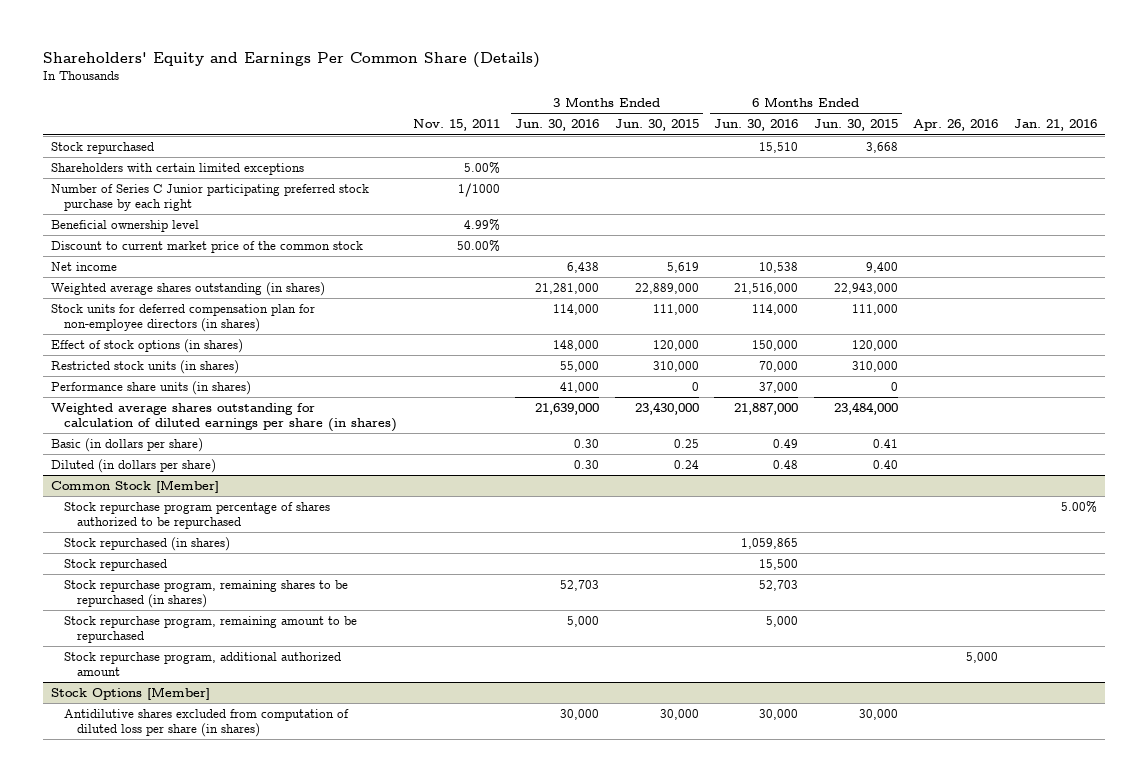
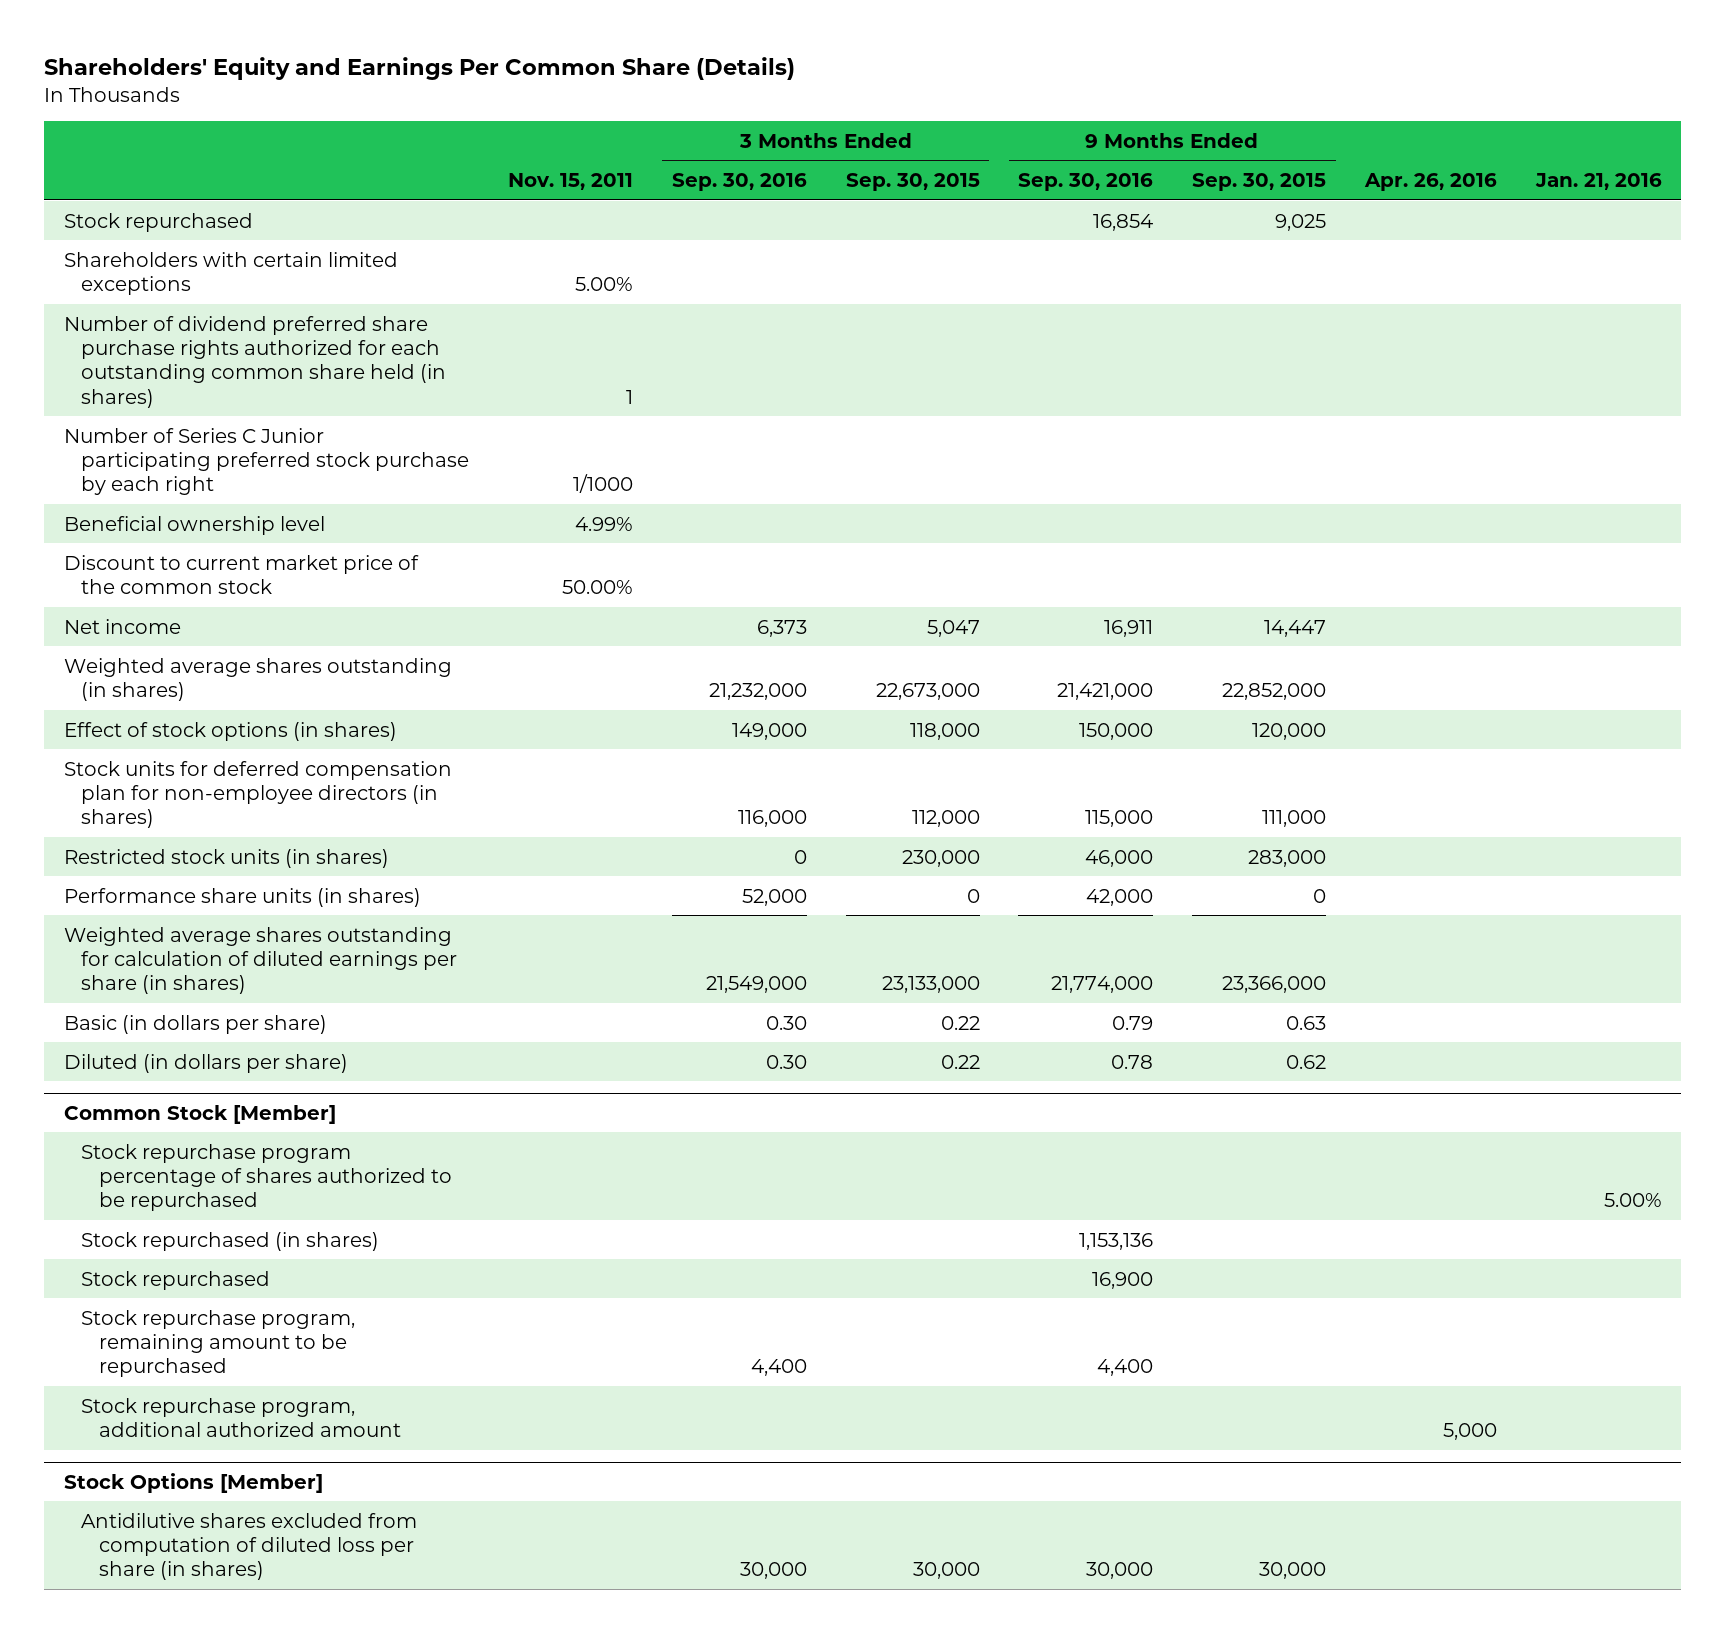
- | Nov. 15, 2011 | 3 Months Ended Jun. 30, 2016 | 3 Months Ended Jun. 30, 2015 | 6 Months Ended Jun. 30, 2016 | 6 Months Ended Jun. 30, 2015 | Apr. 26, 2016 | Jan. 21, 2016
+ | Nov. 15, 2011 | 3 Months Ended Sep. 30, 2016 | 3 Months Ended Sep. 30, 2015 | 9 Months Ended Sep. 30, 2016 | 9 Months Ended Sep. 30, 2015 | Apr. 26, 2016 | Jan. 21, 2016
+ Number of dividend preferred share purchase rights authorized for each outstanding common share held (in shares) | 1 | | | | | |
moved down: Stock units for deferred compensation plan for non-employee directors (in shares) | | 116,000 | 112,000 | 115,000 | 111,000 | |
@ Common Stock [Member]
- Stock repurchase program, remaining shares to be repurchased (in shares) | | 52,703 | | 52,703 | | |

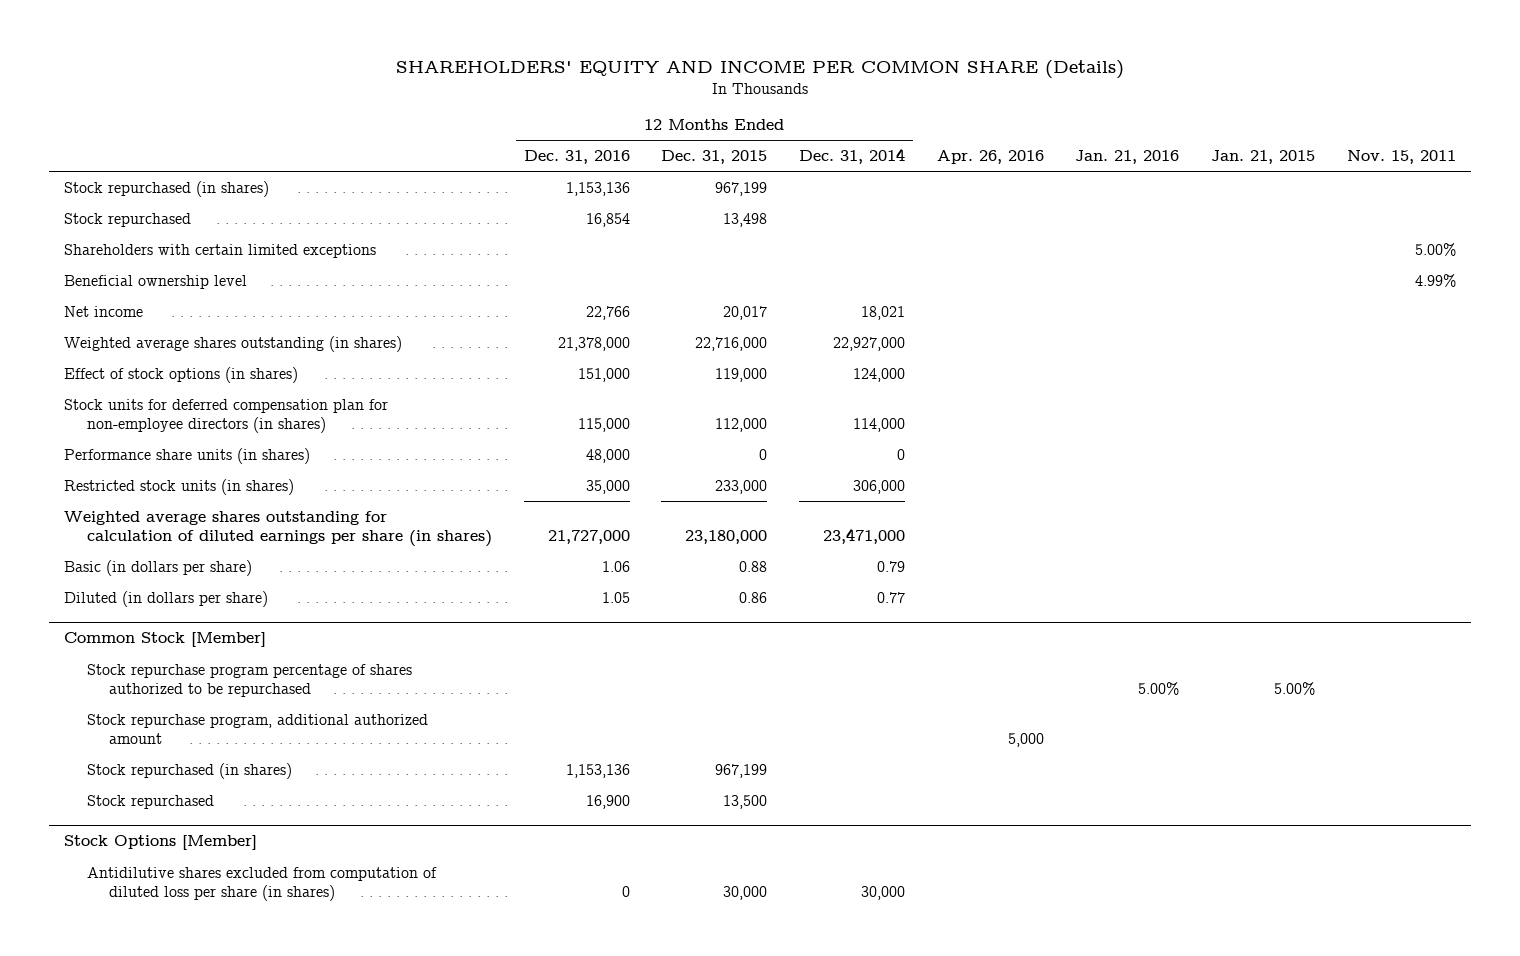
- Shareholders' Equity and Earnings Per Common Share (Details)
+ SHAREHOLDERS' EQUITY AND INCOME PER COMMON SHARE (Details)
- | Nov. 15, 2011 | 3 Months Ended Sep. 30, 2016 | 3 Months Ended Sep. 30, 2015 | 9 Months Ended Sep. 30, 2016 | 9 Months Ended Sep. 30, 2015 | Apr. 26, 2016 | Jan. 21, 2016
+ | 12 Months Ended Dec. 31, 2016 | 12 Months Ended Dec. 31, 2015 | 12 Months Ended Dec. 31, 2014 | Apr. 26, 2016 | Jan. 21, 2016 | Jan. 21, 2015 | Nov. 15, 2011
+ Stock repurchased (in shares) | 1,153,136 | 967,199 | | | | |
- Number of dividend preferred share purchase rights authorized for each outstanding common share held (in shares) | 1 | | | | | |
- Number of Series C Junior participating preferred stock purchase by each right | 1/1000 | | | | | |
- Discount to current market price of the common stock | 50.00% | | | | | |
moved down: Restricted stock units (in shares) | 35,000 | 233,000 | 306,000 | | | |
@ Common Stock [Member]
moved up: Stock repurchase program, additional authorized amount | | | | 5,000 | | |
- Stock repurchase program, remaining amount to be repurchased | | 4,400 | | 4,400 | | |

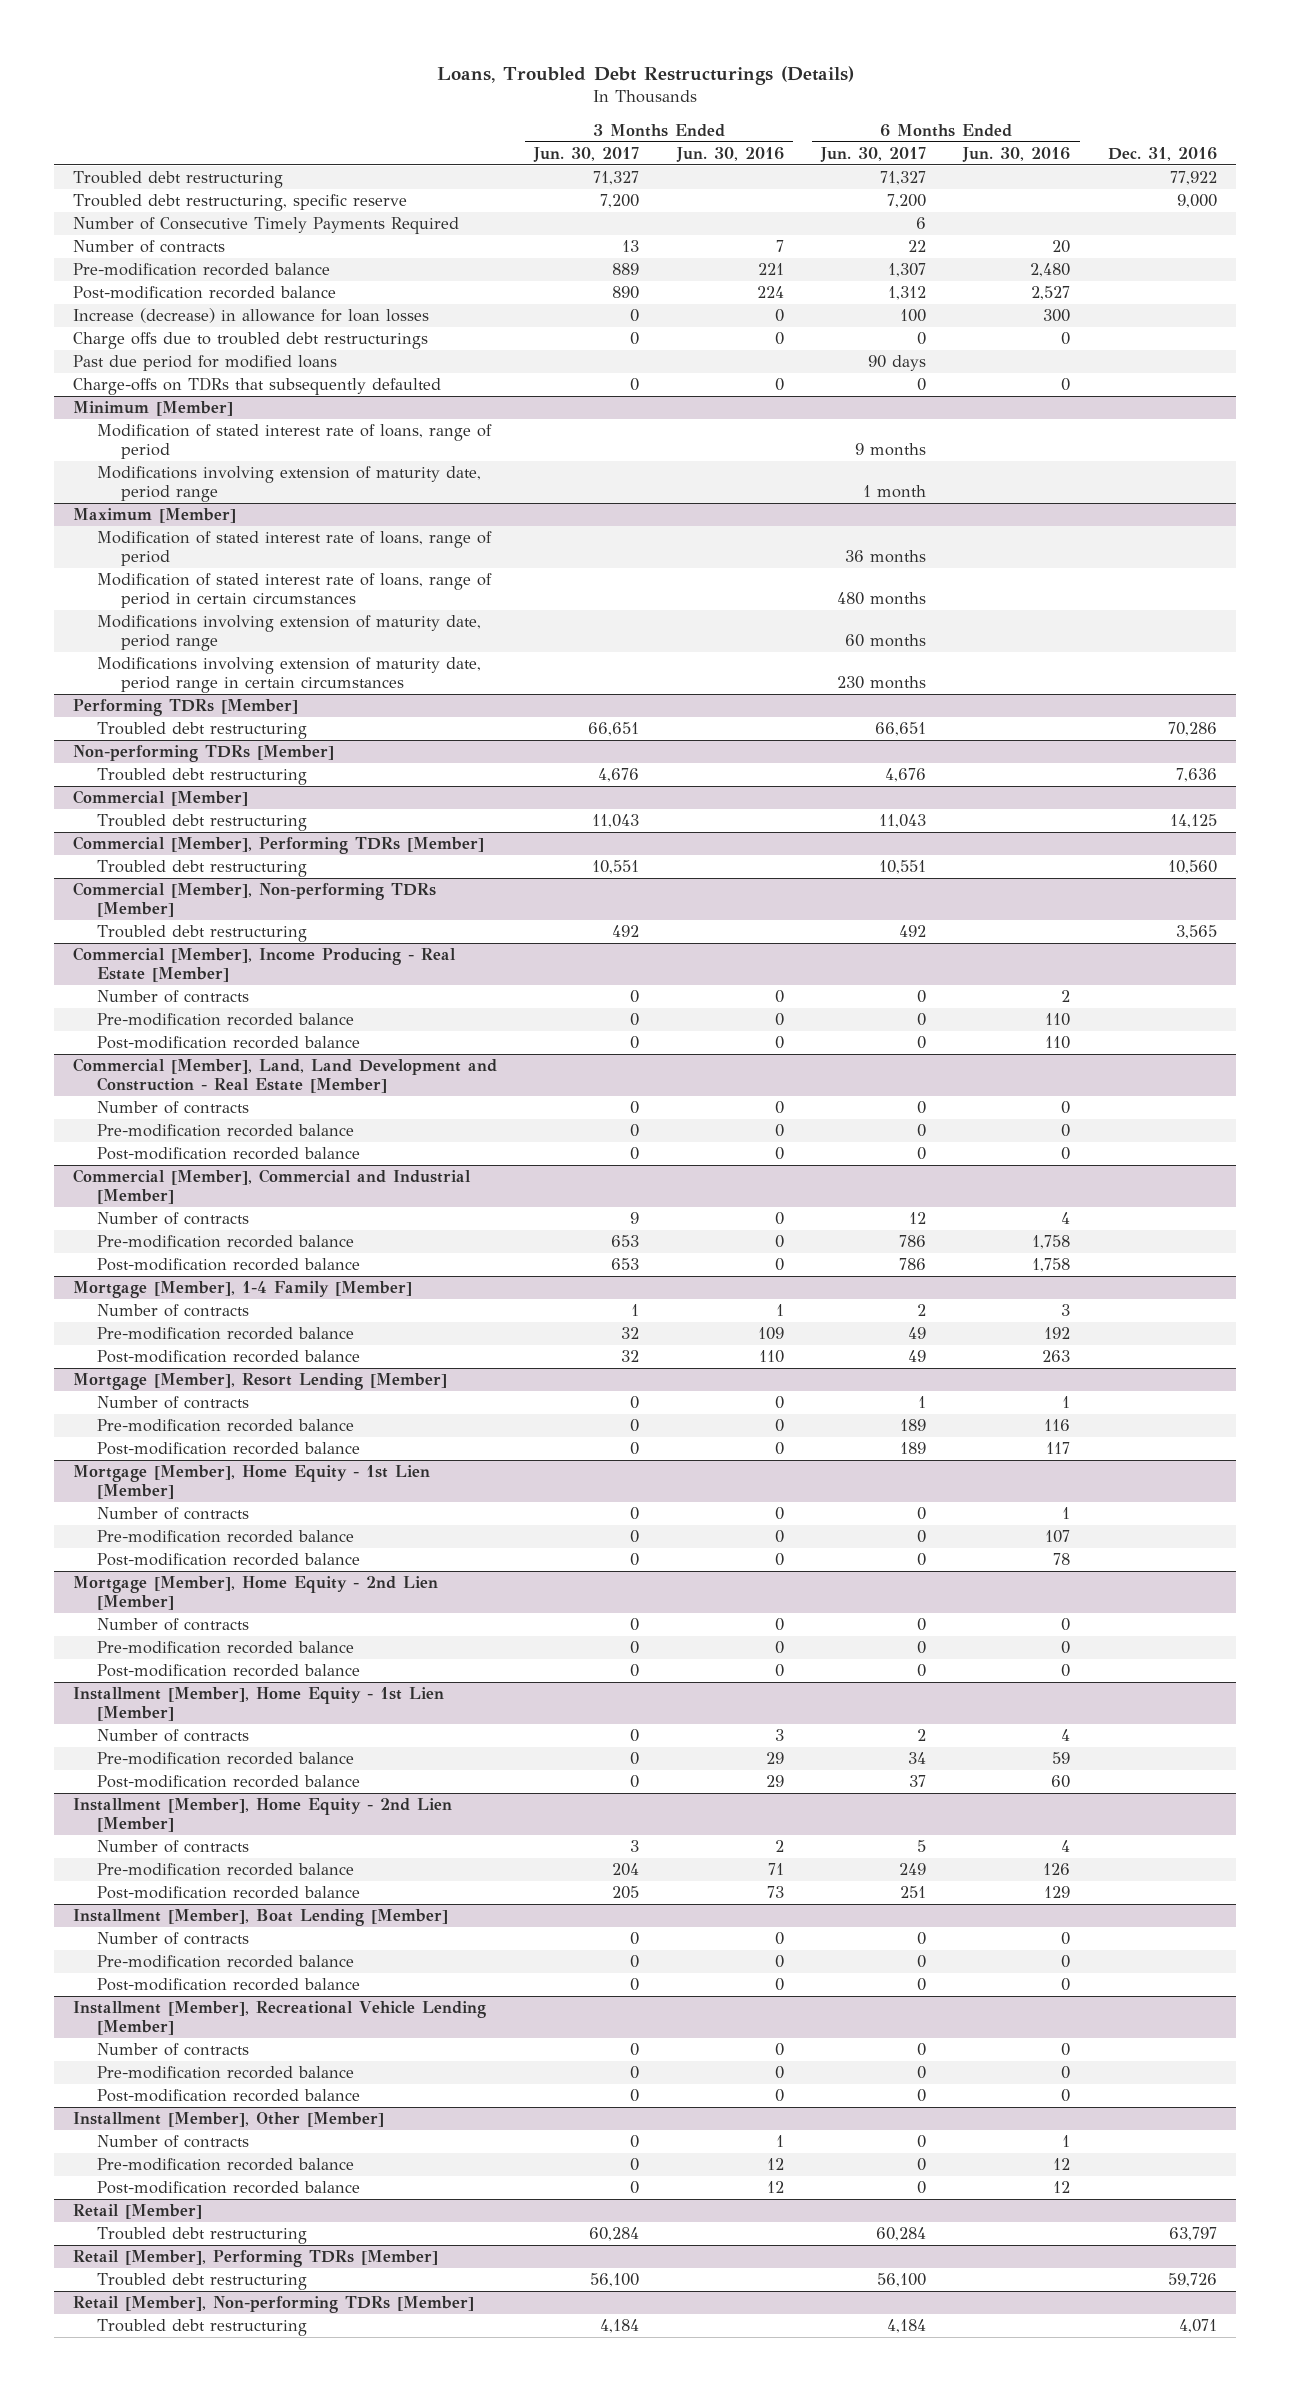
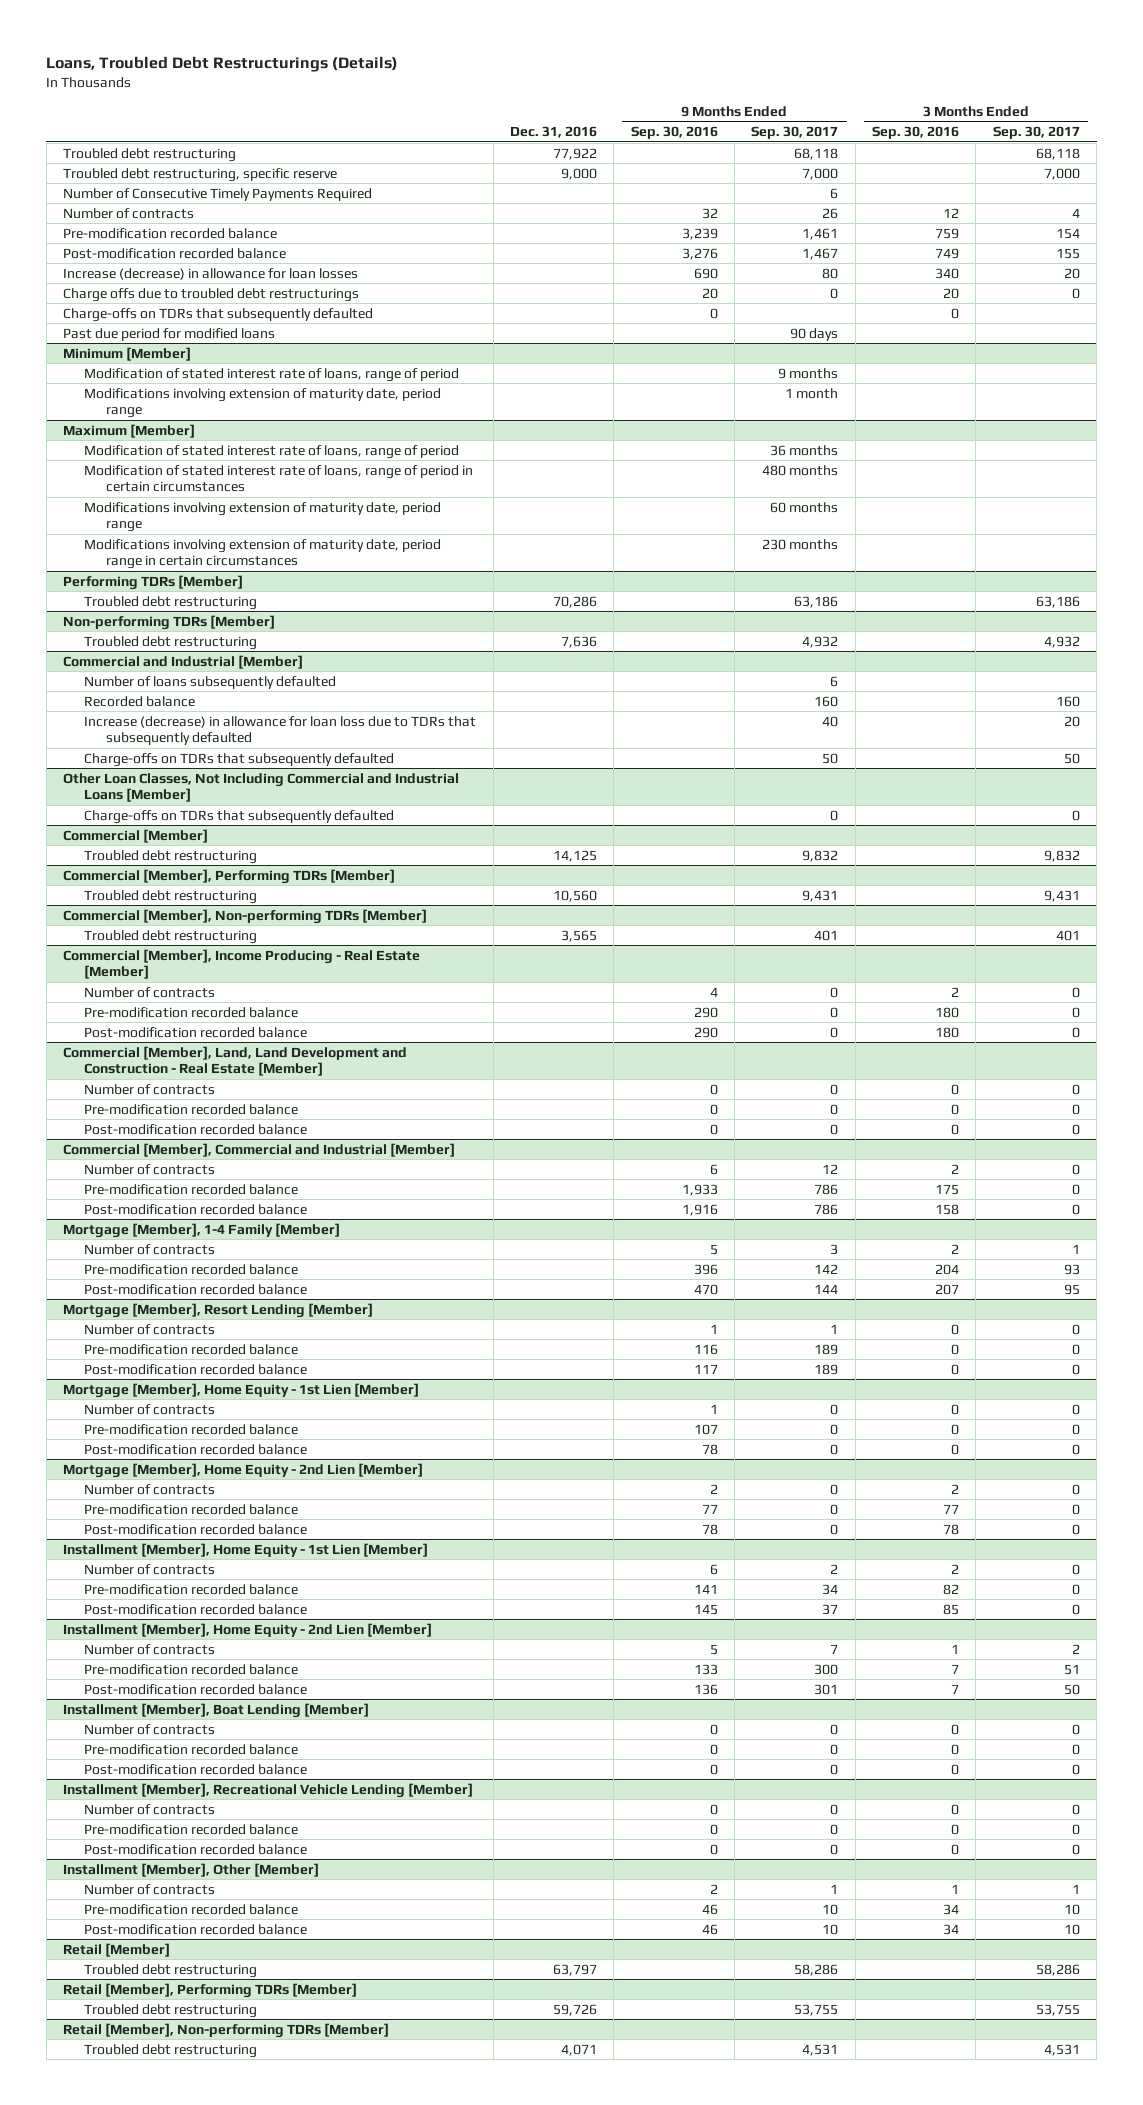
- | 3 Months Ended Jun. 30, 2017 | 3 Months Ended Jun. 30, 2016 | 6 Months Ended Jun. 30, 2017 | 6 Months Ended Jun. 30, 2016 | Dec. 31, 2016
+ | Dec. 31, 2016 | 9 Months Ended Sep. 30, 2016 | 9 Months Ended Sep. 30, 2017 | 3 Months Ended Sep. 30, 2016 | 3 Months Ended Sep. 30, 2017
moved down: Past due period for modified loans | | | 90 days | |
+ Commercial and Industrial [Member]
+ Number of loans subsequently defaulted | | | 6 | |
+ Recorded balance | | | 160 | | 160
+ Increase (decrease) in allowance for loan loss due to TDRs that subsequently defaulted | | | 40 | | 20
+ Charge-offs on TDRs that subsequently defaulted | | | 50 | | 50
+ Other Loan Classes, Not Including Commercial and Industrial Loans [Member]
+ Charge-offs on TDRs that subsequently defaulted | | | 0 | | 0

